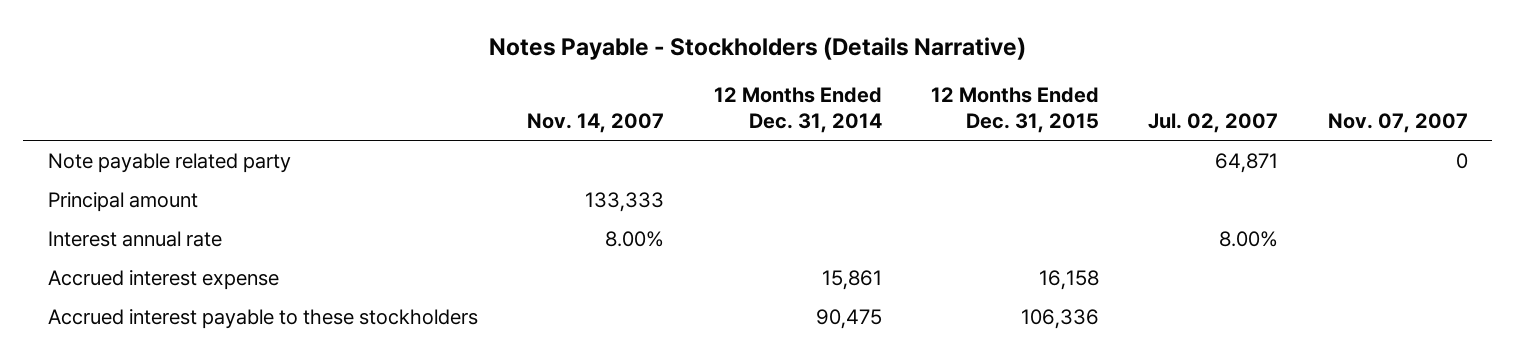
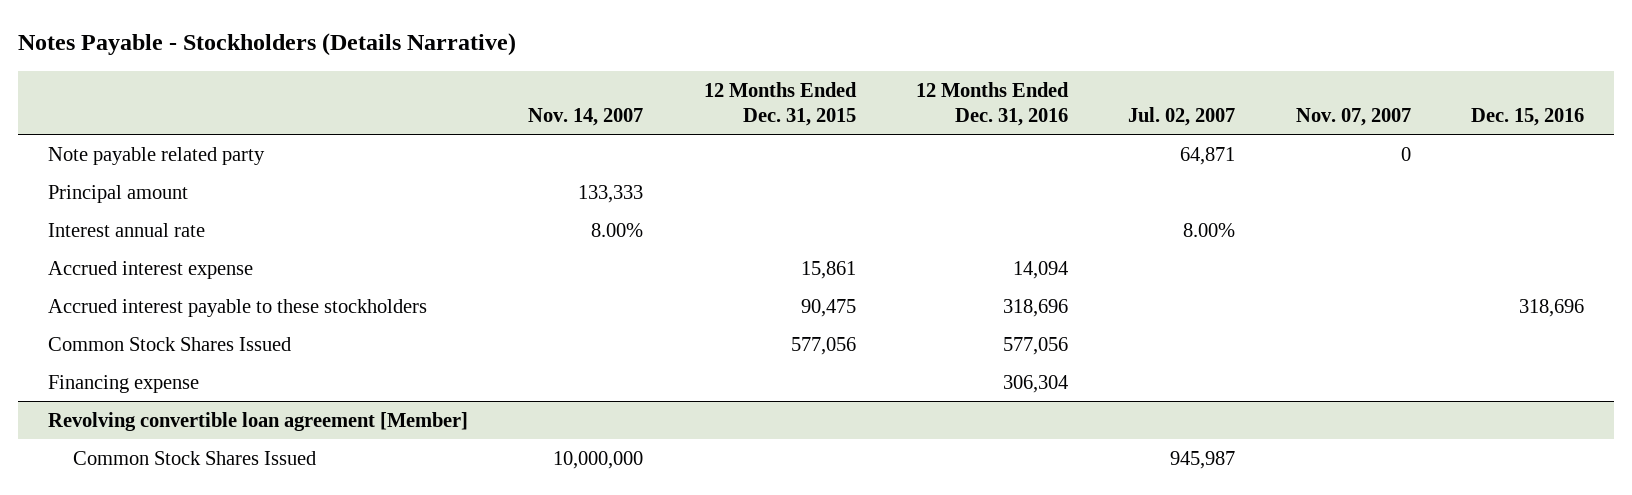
- | Nov. 14, 2007 | 12 Months Ended Dec. 31, 2014 | 12 Months Ended Dec. 31, 2015 | Jul. 02, 2007 | Nov. 07, 2007
+ | Nov. 14, 2007 | 12 Months Ended Dec. 31, 2015 | 12 Months Ended Dec. 31, 2016 | Jul. 02, 2007 | Nov. 07, 2007 | Dec. 15, 2016
- Accrued interest expense | | 15,861 | 16,158 | |
- Accrued interest payable to these stockholders | | 90,475 | 106,336 | |
+ Accrued interest expense | | 15,861 | 14,094 | | |
+ Accrued interest payable to these stockholders | | 90,475 | 318,696 | | | 318,696
+ Common Stock Shares Issued | | 577,056 | 577,056 | | |
+ Financing expense | | | 306,304 | | |
+ Revolving convertible loan agreement [Member]
+ Common Stock Shares Issued | 10,000,000 | | | 945,987 | |

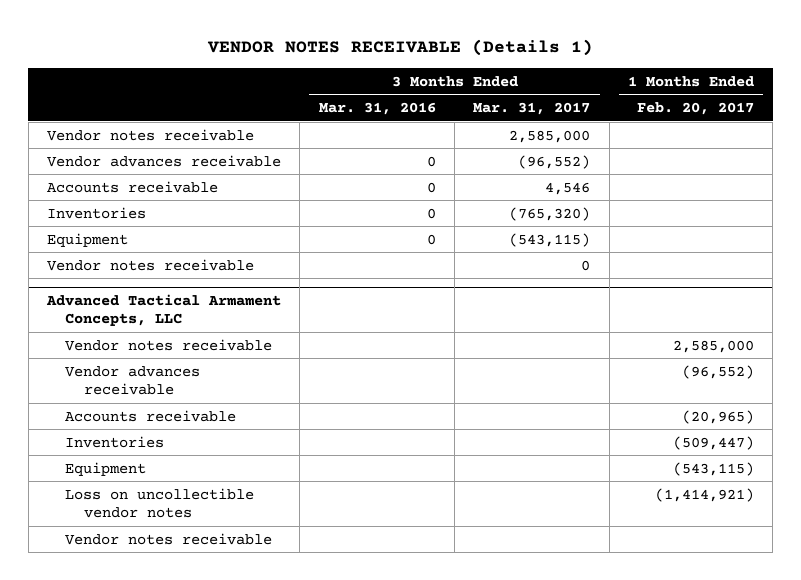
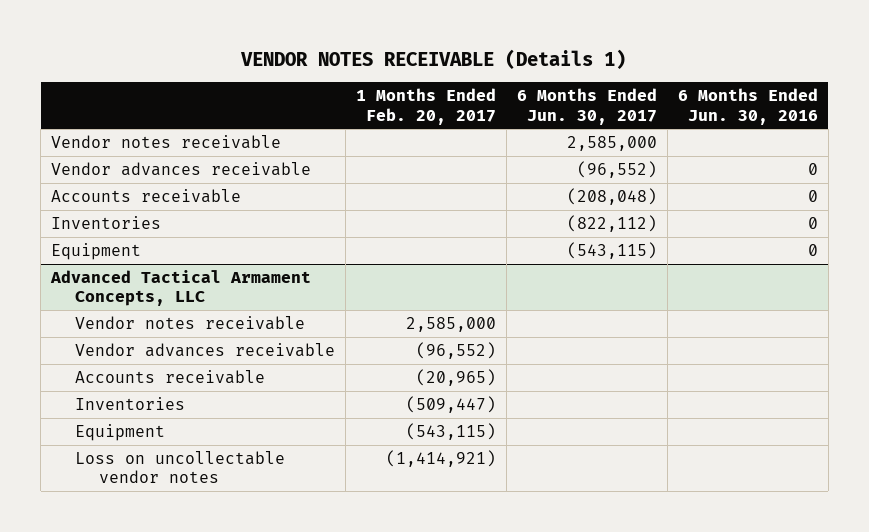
- | 3 Months Ended Mar. 31, 2016 | 3 Months Ended Mar. 31, 2017 | 1 Months Ended Feb. 20, 2017
+ | 1 Months Ended Feb. 20, 2017 | 6 Months Ended Jun. 30, 2017 | 6 Months Ended Jun. 30, 2016
- Vendor notes receivable | | 0 |
@ Advanced Tactical Armament Concepts, LLC
- Loss on uncollectible vendor notes | | | (1,414,921)
- Vendor notes receivable
+ Loss on uncollectable vendor notes | (1,414,921) | |

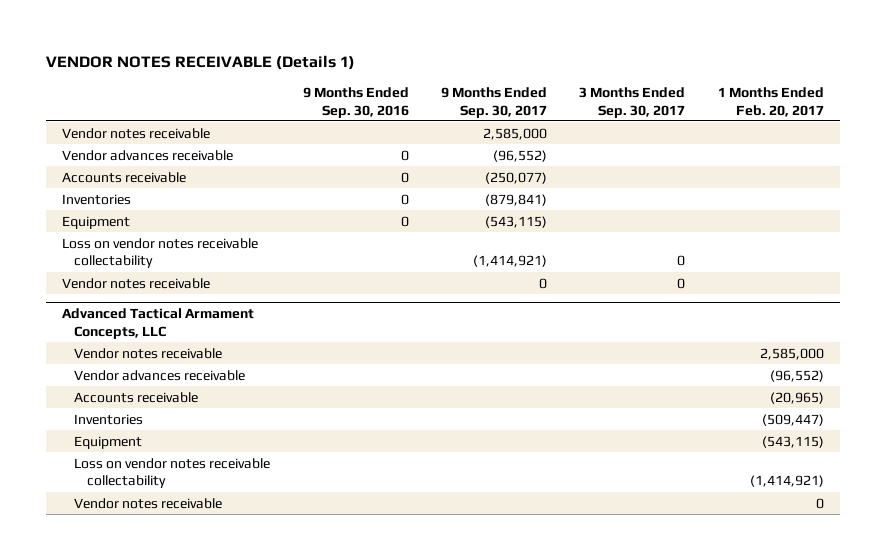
- | 1 Months Ended Feb. 20, 2017 | 6 Months Ended Jun. 30, 2017 | 6 Months Ended Jun. 30, 2016
+ | 9 Months Ended Sep. 30, 2016 | 9 Months Ended Sep. 30, 2017 | 3 Months Ended Sep. 30, 2017 | 1 Months Ended Feb. 20, 2017
+ Loss on vendor notes receivable collectability | | (1,414,921) | 0 |
+ Vendor notes receivable | | 0 | 0 |
@ Advanced Tactical Armament Concepts, LLC
- Loss on uncollectable vendor notes | (1,414,921) | |
+ Loss on vendor notes receivable collectability | | | | (1,414,921)
+ Vendor notes receivable | | | | 0

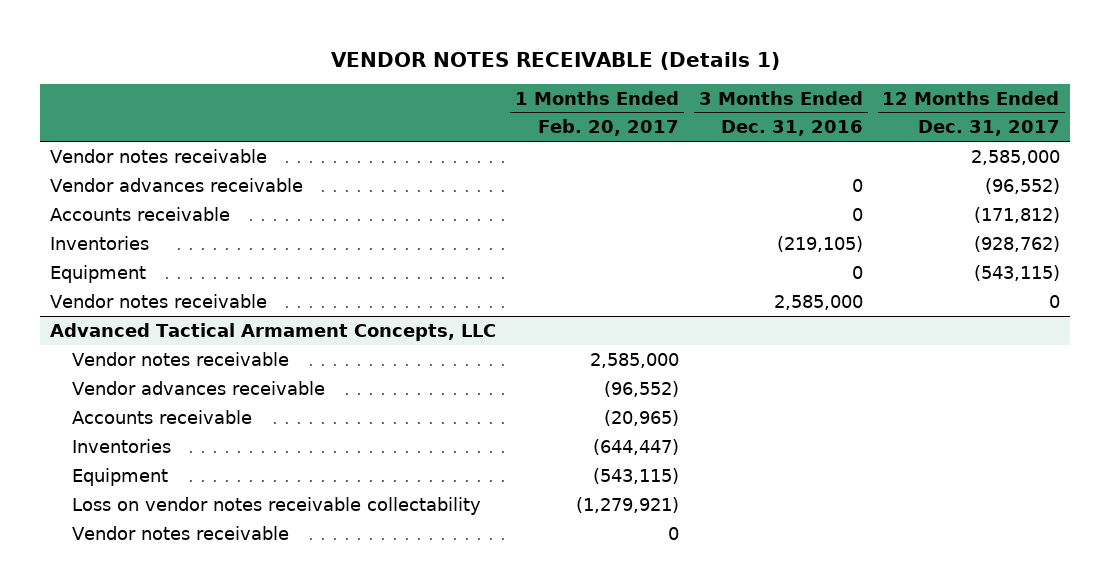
- | 9 Months Ended Sep. 30, 2016 | 9 Months Ended Sep. 30, 2017 | 3 Months Ended Sep. 30, 2017 | 1 Months Ended Feb. 20, 2017
+ | 1 Months Ended Feb. 20, 2017 | 3 Months Ended Dec. 31, 2016 | 12 Months Ended Dec. 31, 2017
- Loss on vendor notes receivable collectability | | (1,414,921) | 0 |
@ Advanced Tactical Armament Concepts, LLC
- Inventories | | | | (509,447)
+ Inventories | (644,447) | |
- Loss on vendor notes receivable collectability | | | | (1,414,921)
+ Loss on vendor notes receivable collectability | (1,279,921) | |

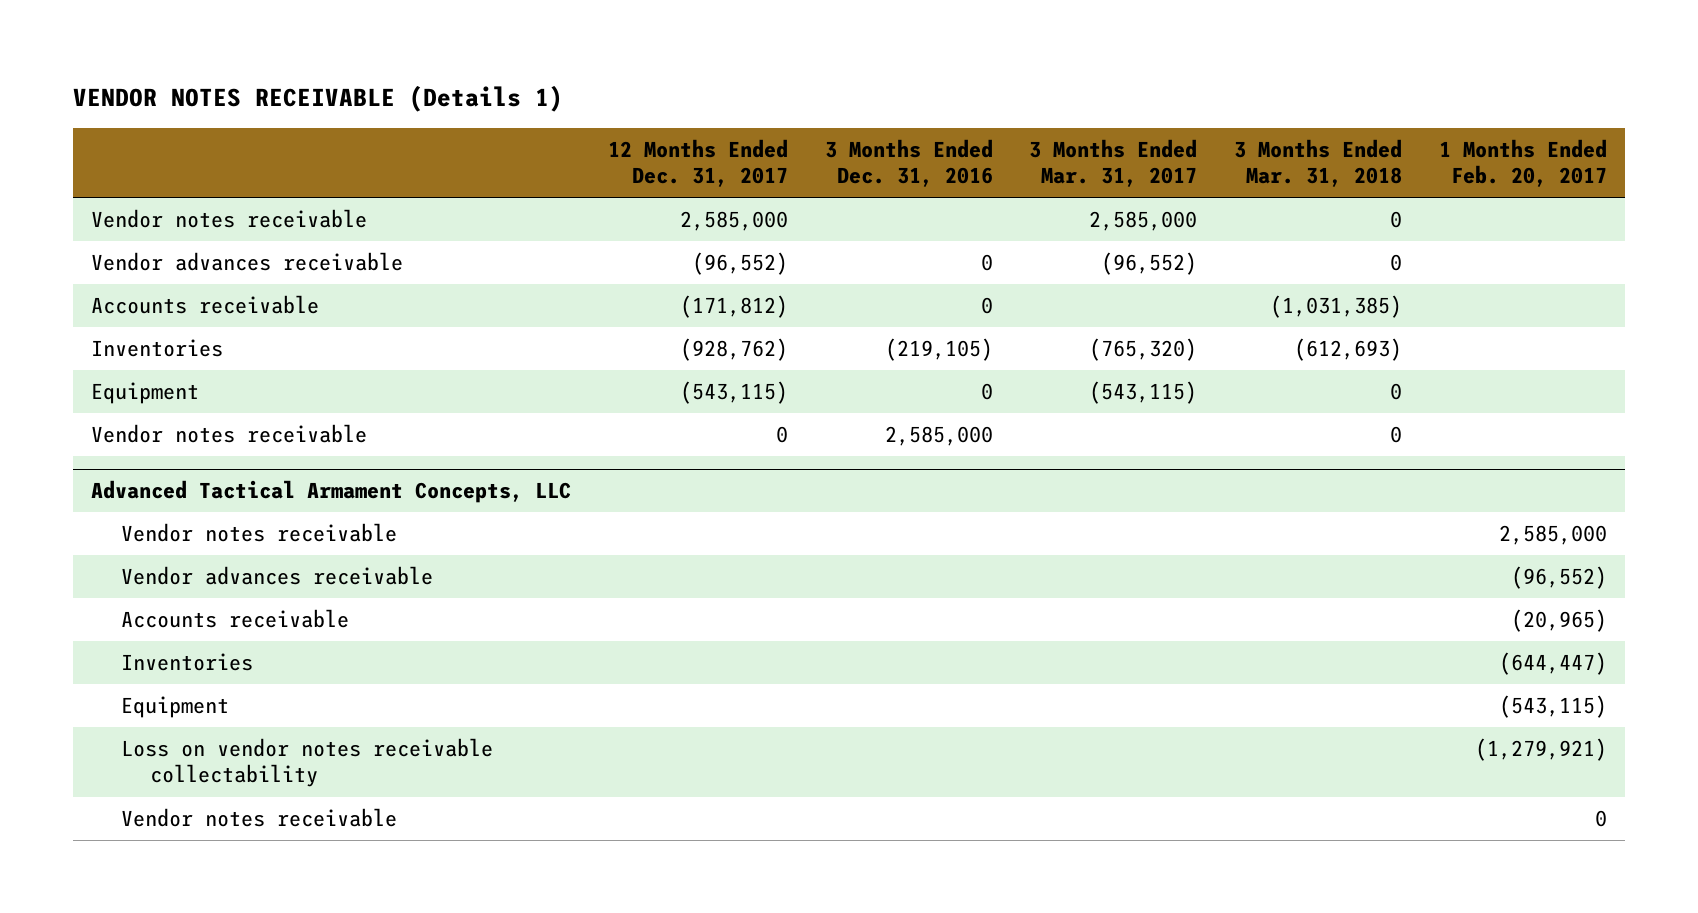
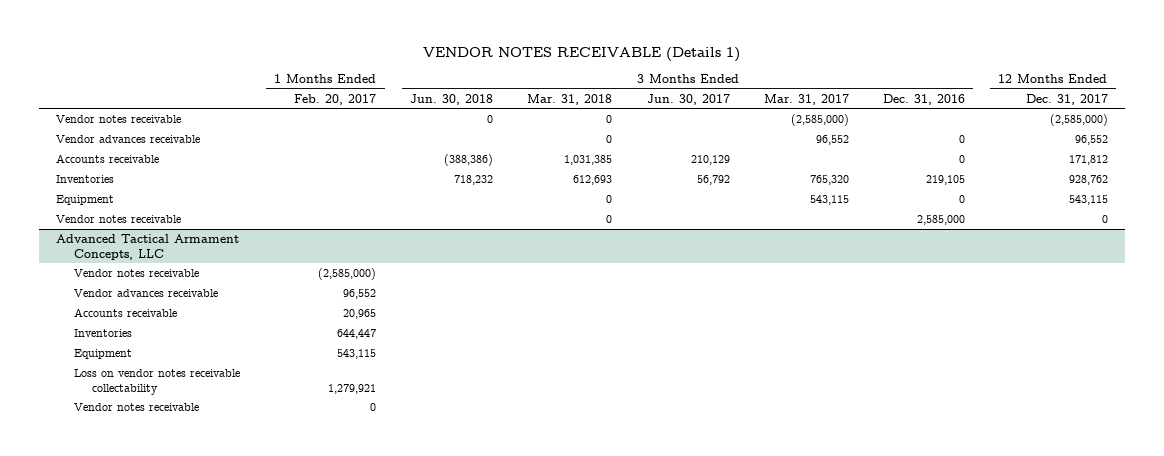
- | 12 Months Ended Dec. 31, 2017 | 3 Months Ended Dec. 31, 2016 | 3 Months Ended Mar. 31, 2017 | 3 Months Ended Mar. 31, 2018 | 1 Months Ended Feb. 20, 2017
+ | 1 Months Ended Feb. 20, 2017 | 3 Months Ended Jun. 30, 2018 | 3 Months Ended Mar. 31, 2018 | 3 Months Ended Jun. 30, 2017 | 3 Months Ended Mar. 31, 2017 | 3 Months Ended Dec. 31, 2016 | 12 Months Ended Dec. 31, 2017
- Vendor notes receivable | 2,585,000 | | 2,585,000 | 0 |
- Vendor advances receivable | (96,552) | 0 | (96,552) | 0 |
- Accounts receivable | (171,812) | 0 | | (1,031,385) |
- Inventories | (928,762) | (219,105) | (765,320) | (612,693) |
- Equipment | (543,115) | 0 | (543,115) | 0 |
+ Vendor notes receivable | | 0 | 0 | | (2,585,000) | | (2,585,000)
+ Vendor advances receivable | | | 0 | | 96,552 | 0 | 96,552
+ Accounts receivable | | (388,386) | 1,031,385 | 210,129 | | 0 | 171,812
+ Inventories | | 718,232 | 612,693 | 56,792 | 765,320 | 219,105 | 928,762
+ Equipment | | | 0 | | 543,115 | 0 | 543,115
@ Advanced Tactical Armament Concepts, LLC
- Vendor notes receivable | | | | | 2,585,000
- Vendor advances receivable | | | | | (96,552)
- Accounts receivable | | | | | (20,965)
- Inventories | | | | | (644,447)
- Equipment | | | | | (543,115)
- Loss on vendor notes receivable collectability | | | | | (1,279,921)
+ Vendor notes receivable | (2,585,000) | | | | | |
+ Vendor advances receivable | 96,552 | | | | | |
+ Accounts receivable | 20,965 | | | | | |
+ Inventories | 644,447 | | | | | |
+ Equipment | 543,115 | | | | | |
+ Loss on vendor notes receivable collectability | 1,279,921 | | | | | |

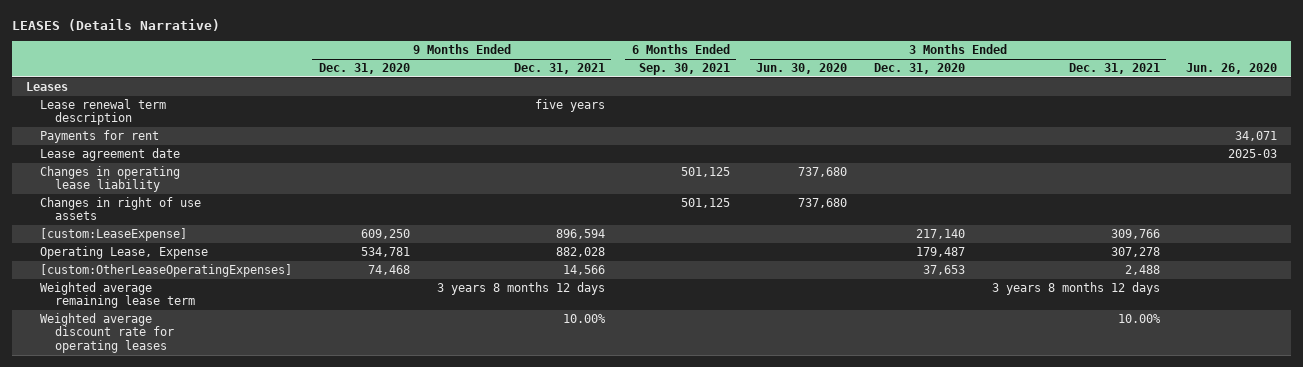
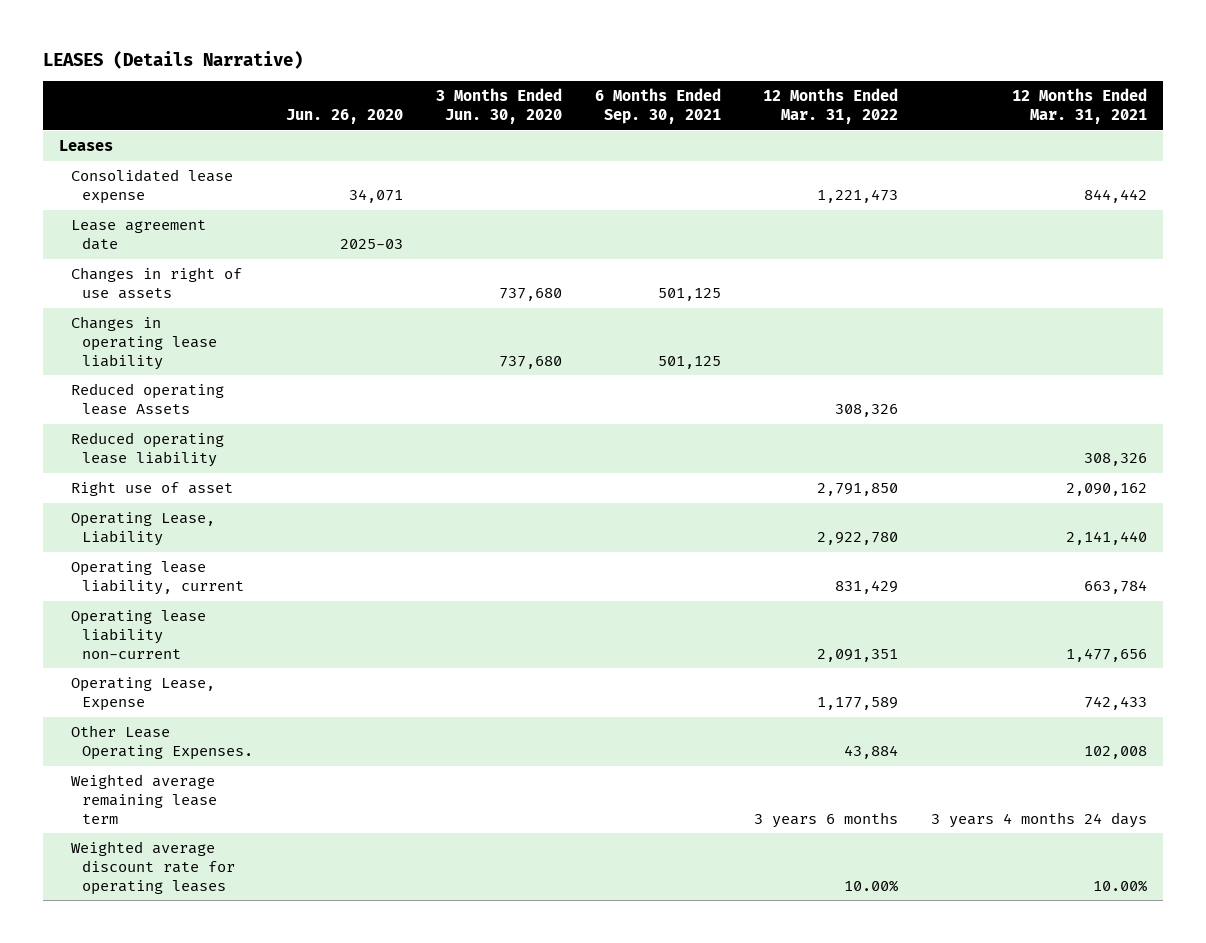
- | 9 Months Ended Dec. 31, 2020 | 9 Months Ended Dec. 31, 2021 | 6 Months Ended Sep. 30, 2021 | 3 Months Ended Jun. 30, 2020 | 3 Months Ended Dec. 31, 2020 | 3 Months Ended Dec. 31, 2021 | Jun. 26, 2020
+ | Jun. 26, 2020 | 3 Months Ended Jun. 30, 2020 | 6 Months Ended Sep. 30, 2021 | 12 Months Ended Mar. 31, 2022 | 12 Months Ended Mar. 31, 2021
- Lease renewal term description | | five years | | | | |
- Payments for rent | | | | | | | 34,071
+ Consolidated lease expense | 34,071 | | | 1,221,473 | 844,442
- [custom:LeaseExpense] | 609,250 | 896,594 | | | 217,140 | 309,766 |
moved down: Changes in operating lease liability | | 737,680 | 501,125 | |
+ Reduced operating lease Assets | | | | 308,326 |
+ Reduced operating lease liability | | | | | 308,326
+ Right use of asset | | | | 2,791,850 | 2,090,162
+ Operating Lease, Liability | | | | 2,922,780 | 2,141,440
+ Operating lease liability, current | | | | 831,429 | 663,784
+ Operating lease liability non-current | | | | 2,091,351 | 1,477,656
- [custom:OtherLeaseOperatingExpenses] | 74,468 | 14,566 | | | 37,653 | 2,488 |
+ Other Lease Operating Expenses. | | | | 43,884 | 102,008

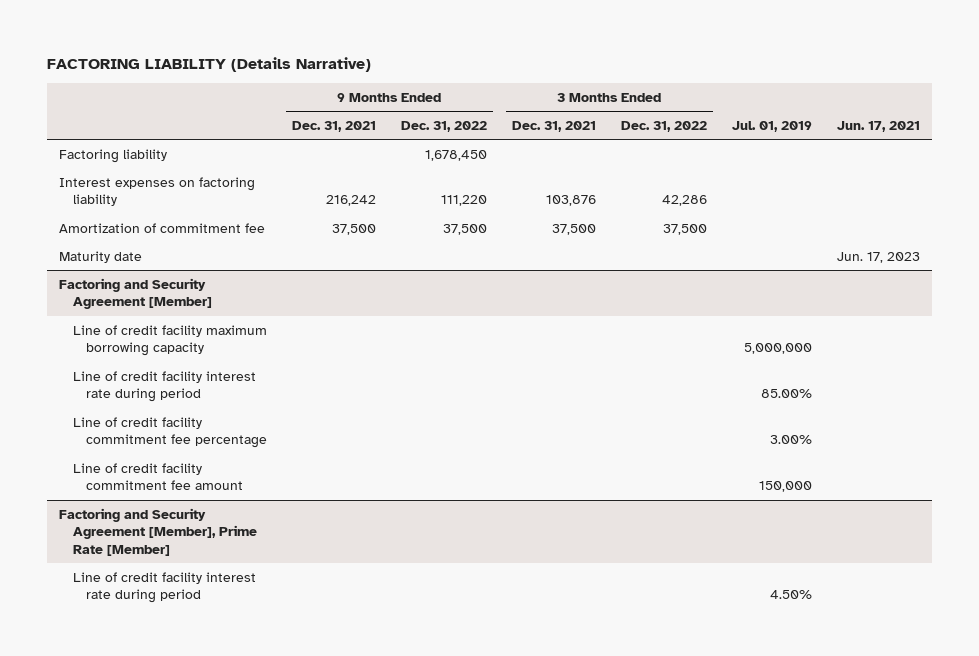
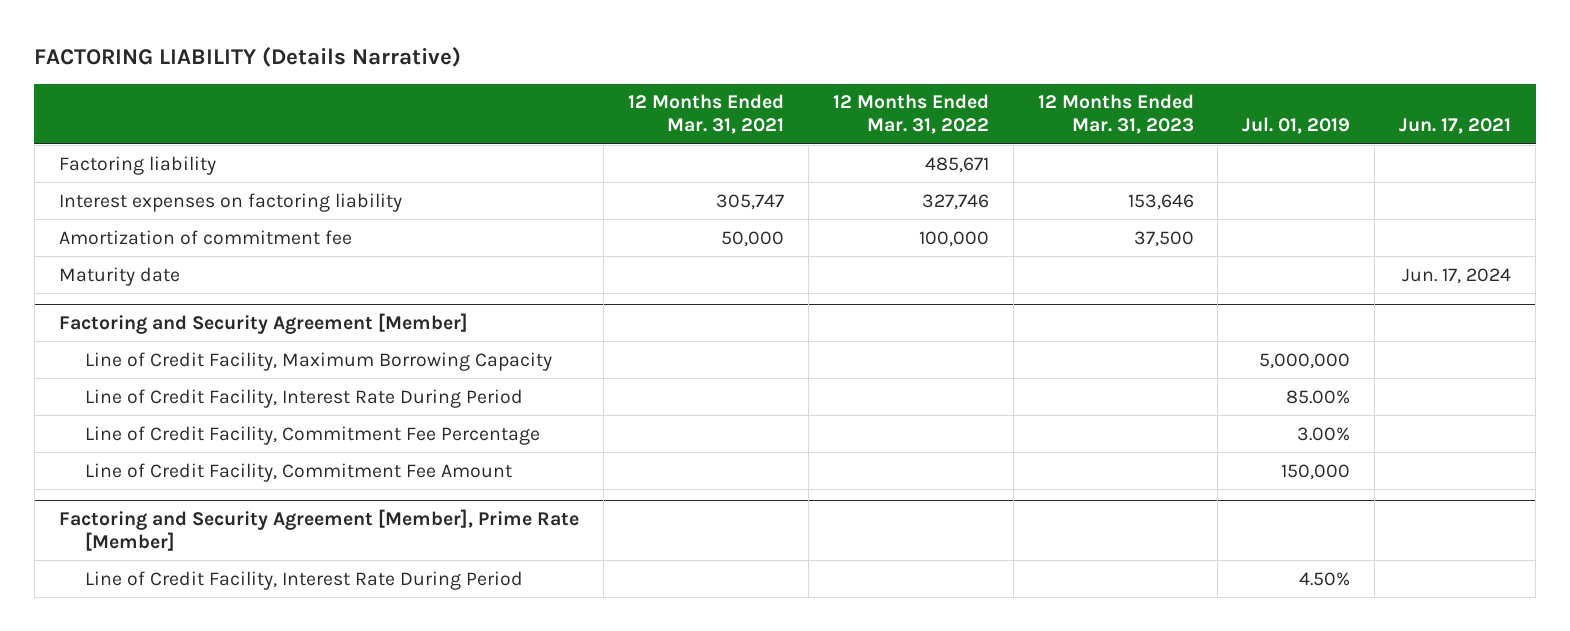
- | 9 Months Ended Dec. 31, 2021 | 9 Months Ended Dec. 31, 2022 | 3 Months Ended Dec. 31, 2021 | 3 Months Ended Dec. 31, 2022 | Jul. 01, 2019 | Jun. 17, 2021
+ | 12 Months Ended Mar. 31, 2021 | 12 Months Ended Mar. 31, 2022 | 12 Months Ended Mar. 31, 2023 | Jul. 01, 2019 | Jun. 17, 2021
- Maturity date | | | | | | Jun. 17, 2023
+ Maturity date | | | | | Jun. 17, 2024
@ Factoring and Security Agreement [Member]
- Line of credit facility maximum borrowing capacity | | | | | 5,000,000 |
- Line of credit facility interest rate during period | | | | | 85.00% |
- Line of credit facility commitment fee percentage | | | | | 3.00% |
- Line of credit facility commitment fee amount | | | | | 150,000 |
+ Line of Credit Facility, Maximum Borrowing Capacity | | | | 5,000,000 |
+ Line of Credit Facility, Interest Rate During Period | | | | 85.00% |
+ Line of Credit Facility, Commitment Fee Percentage | | | | 3.00% |
+ Line of Credit Facility, Commitment Fee Amount | | | | 150,000 |
@ Factoring and Security Agreement [Member], Prime Rate [Member]
- Line of credit facility interest rate during period | | | | | 4.50% |
+ Line of Credit Facility, Interest Rate During Period | | | | 4.50% |

